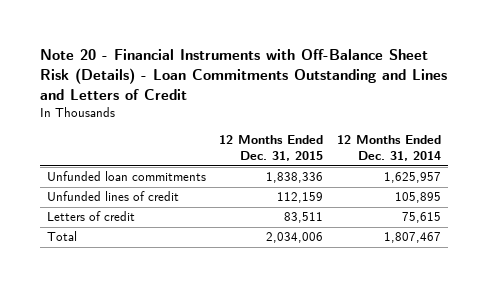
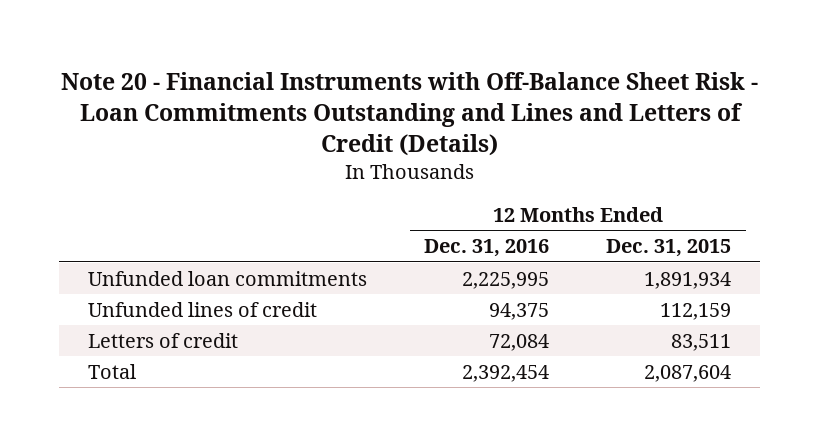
- Note 20 - Financial Instruments with Off-Balance Sheet Risk (Details) - Loan Commitments Outstanding and Lines and Letters of Credit
+ Note 20 - Financial Instruments with Off-Balance Sheet Risk - Loan Commitments Outstanding and Lines and Letters of Credit (Details)
- | 12 Months Ended Dec. 31, 2015 | 12 Months Ended Dec. 31, 2014
+ | 12 Months Ended Dec. 31, 2016 | 12 Months Ended Dec. 31, 2015
- Unfunded loan commitments | 1,838,336 | 1,625,957
+ Unfunded loan commitments | 2,225,995 | 1,891,934
- Total | 2,034,006 | 1,807,467
+ Total | 2,392,454 | 2,087,604

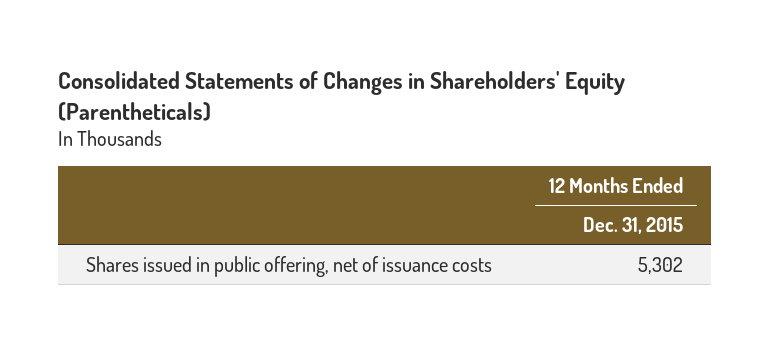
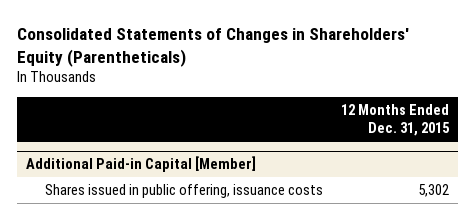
- Shares issued in public offering, net of issuance costs | 5,302
+ Additional Paid-in Capital [Member]
+ Shares issued in public offering, issuance costs | 5,302

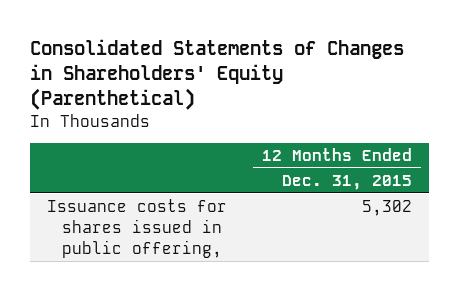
- Consolidated Statements of Changes in Shareholders' Equity (Parentheticals)
+ Consolidated Statements of Changes in Shareholders' Equity (Parenthetical)
- Additional Paid-in Capital [Member]
- Shares issued in public offering, issuance costs | 5,302
+ Issuance costs for shares issued in public offering, | 5,302

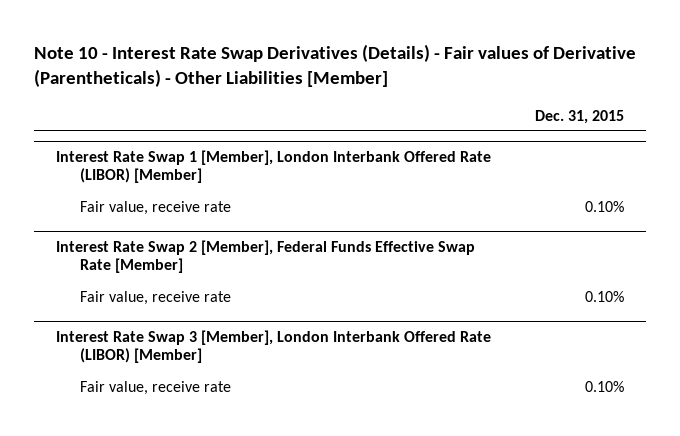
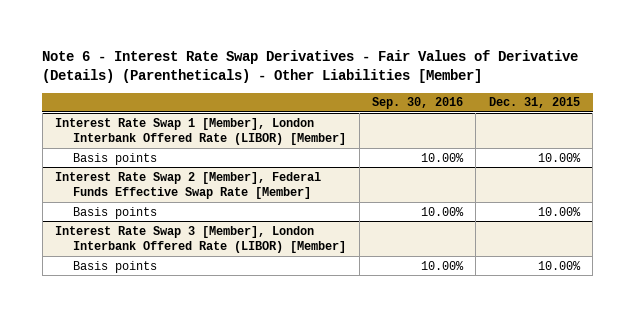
- Note 10 - Interest Rate Swap Derivatives (Details) - Fair values of Derivative (Parentheticals) - Other Liabilities [Member]
+ Note 6 - Interest Rate Swap Derivatives - Fair Values of Derivative (Details) (Parentheticals) - Other Liabilities [Member]
- | Dec. 31, 2015
+ | Sep. 30, 2016 | Dec. 31, 2015
@ Interest Rate Swap 1 [Member], London Interbank Offered Rate (LIBOR) [Member]
- Fair value, receive rate | 0.10%
+ Basis points | 10.00% | 10.00%
@ Interest Rate Swap 2 [Member], Federal Funds Effective Swap Rate [Member]
- Fair value, receive rate | 0.10%
+ Basis points | 10.00% | 10.00%
@ Interest Rate Swap 3 [Member], London Interbank Offered Rate (LIBOR) [Member]
- Fair value, receive rate | 0.10%
+ Basis points | 10.00% | 10.00%

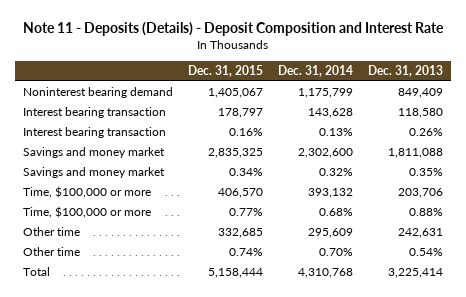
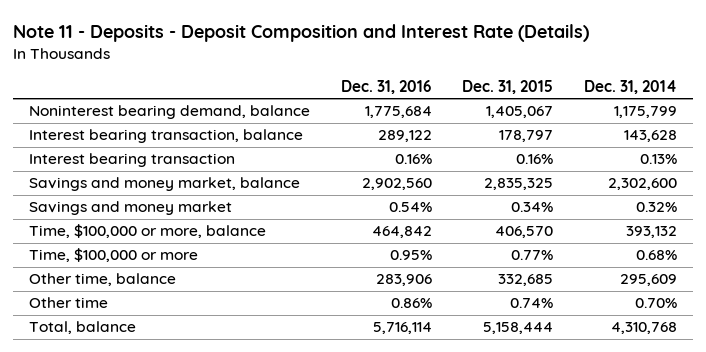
- Note 11 - Deposits (Details) - Deposit Composition and Interest Rate
+ Note 11 - Deposits - Deposit Composition and Interest Rate (Details)
- | Dec. 31, 2015 | Dec. 31, 2014 | Dec. 31, 2013
+ | Dec. 31, 2016 | Dec. 31, 2015 | Dec. 31, 2014
- Noninterest bearing demand | 1,405,067 | 1,175,799 | 849,409
- Interest bearing transaction | 178,797 | 143,628 | 118,580
+ Noninterest bearing demand, balance | 1,775,684 | 1,405,067 | 1,175,799
+ Interest bearing transaction, balance | 289,122 | 178,797 | 143,628
- Savings and money market | 2,835,325 | 2,302,600 | 1,811,088
+ Savings and money market, balance | 2,902,560 | 2,835,325 | 2,302,600
- Time, $100,000 or more | 406,570 | 393,132 | 203,706
+ Time, $100,000 or more, balance | 464,842 | 406,570 | 393,132
- Other time | 332,685 | 295,609 | 242,631
+ Other time, balance | 283,906 | 332,685 | 295,609
- Total | 5,158,444 | 4,310,768 | 3,225,414
+ Total, balance | 5,716,114 | 5,158,444 | 4,310,768

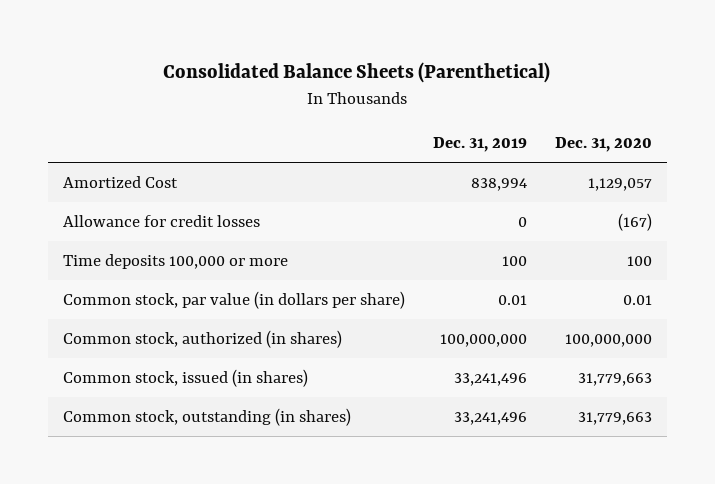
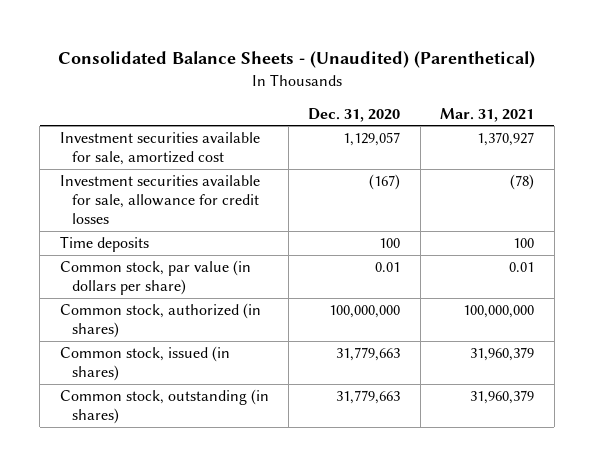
- Consolidated Balance Sheets (Parenthetical)
+ Consolidated Balance Sheets - (Unaudited) (Parenthetical)
- | Dec. 31, 2019 | Dec. 31, 2020
+ | Dec. 31, 2020 | Mar. 31, 2021
- Amortized Cost | 838,994 | 1,129,057
- Allowance for credit losses | 0 | (167)
- Time deposits 100,000 or more | 100 | 100
+ Investment securities available for sale, amortized cost | 1,129,057 | 1,370,927
+ Investment securities available for sale, allowance for credit losses | (167) | (78)
+ Time deposits | 100 | 100

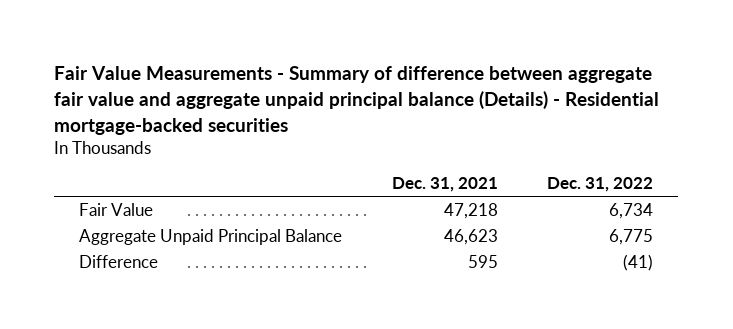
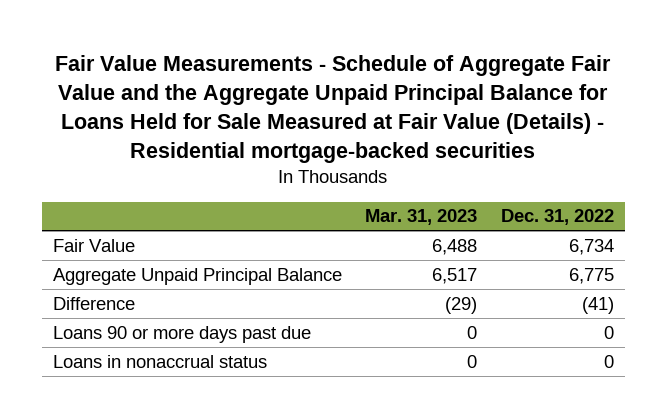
- Fair Value Measurements - Summary of difference between aggregate fair value and aggregate unpaid principal balance (Details) - Residential mortgage-backed securities
+ Fair Value Measurements - Schedule of Aggregate Fair Value and the Aggregate Unpaid Principal Balance for Loans Held for Sale Measured at Fair Value (Details) - Residential mortgage-backed securities
- | Dec. 31, 2021 | Dec. 31, 2022
+ | Mar. 31, 2023 | Dec. 31, 2022
+ Loans 90 or more days past due | 0 | 0
+ Loans in nonaccrual status | 0 | 0

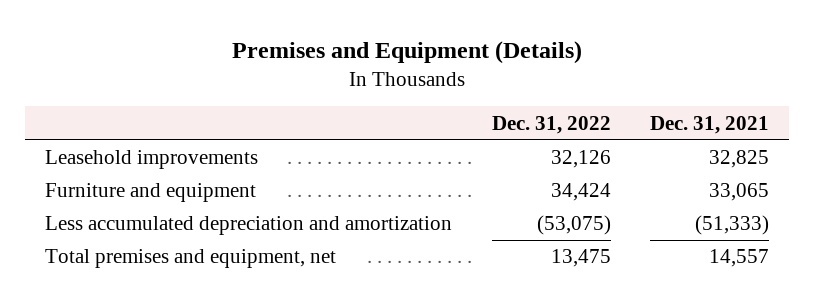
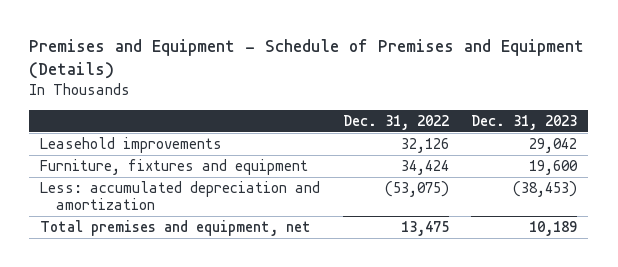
- Premises and Equipment (Details)
+ Premises and Equipment - Schedule of Premises and Equipment (Details)
- | Dec. 31, 2022 | Dec. 31, 2021
+ | Dec. 31, 2022 | Dec. 31, 2023
- Furniture and equipment | 34,424 | 33,065
- Less accumulated depreciation and amortization | (53,075) | (51,333)
+ Furniture, fixtures and equipment | 34,424 | 19,600
+ Less: accumulated depreciation and amortization | (53,075) | (38,453)

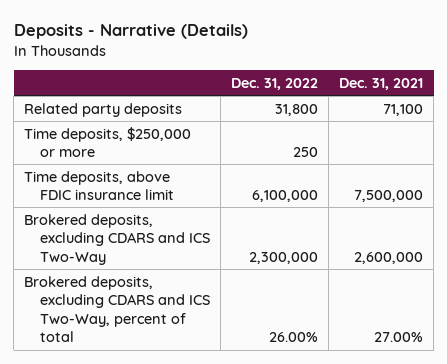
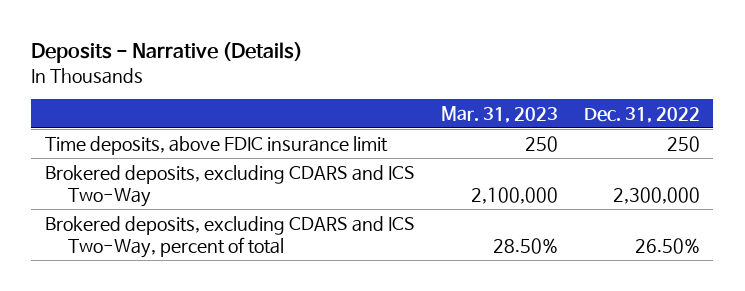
- | Dec. 31, 2022 | Dec. 31, 2021
+ | Mar. 31, 2023 | Dec. 31, 2022
- Related party deposits | 31,800 | 71,100
- Time deposits, $250,000 or more | 250 |
- Time deposits, above FDIC insurance limit | 6,100,000 | 7,500,000
+ Time deposits, above FDIC insurance limit | 250 | 250
- Brokered deposits, excluding CDARS and ICS Two-Way, percent of total | 26.00% | 27.00%
+ Brokered deposits, excluding CDARS and ICS Two-Way, percent of total | 28.50% | 26.50%

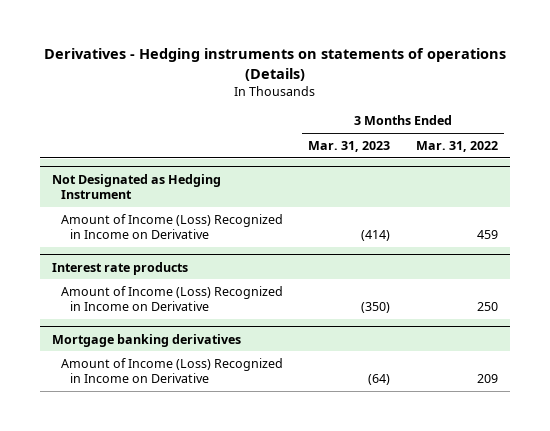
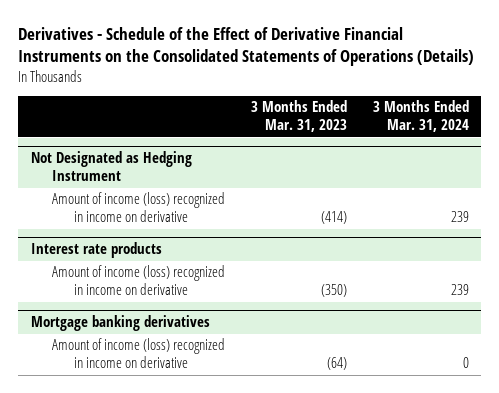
- Derivatives - Hedging instruments on statements of operations (Details)
+ Derivatives - Schedule of the Effect of Derivative Financial Instruments on the Consolidated Statements of Operations (Details)
- | 3 Months Ended Mar. 31, 2023 | 3 Months Ended Mar. 31, 2022
+ | 3 Months Ended Mar. 31, 2023 | 3 Months Ended Mar. 31, 2024
@ Not Designated as Hedging Instrument
- Amount of Income (Loss) Recognized in Income on Derivative | (414) | 459
+ Amount of income (loss) recognized in income on derivative | (414) | 239
@ Interest rate products
- Amount of Income (Loss) Recognized in Income on Derivative | (350) | 250
+ Amount of income (loss) recognized in income on derivative | (350) | 239
@ Mortgage banking derivatives
- Amount of Income (Loss) Recognized in Income on Derivative | (64) | 209
+ Amount of income (loss) recognized in income on derivative | (64) | 0

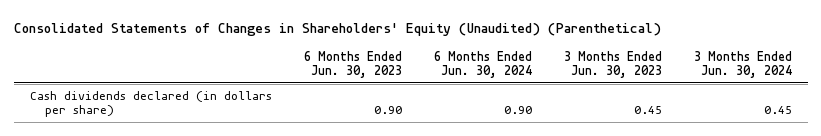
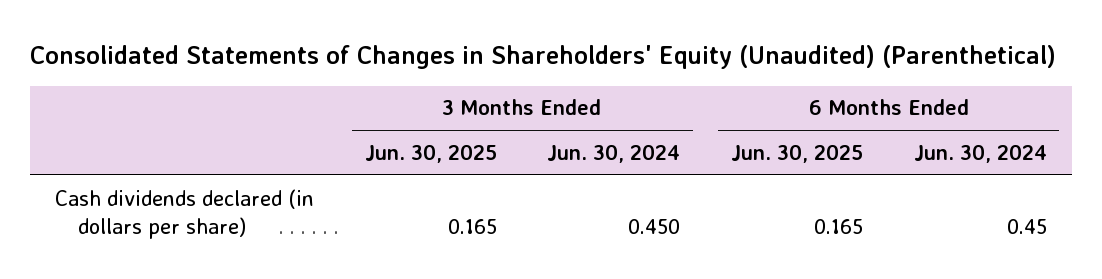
- | 6 Months Ended Jun. 30, 2023 | 6 Months Ended Jun. 30, 2024 | 3 Months Ended Jun. 30, 2023 | 3 Months Ended Jun. 30, 2024
+ | 3 Months Ended Jun. 30, 2025 | 3 Months Ended Jun. 30, 2024 | 6 Months Ended Jun. 30, 2025 | 6 Months Ended Jun. 30, 2024
- Cash dividends declared (in dollars per share) | 0.90 | 0.90 | 0.45 | 0.45
+ Cash dividends declared (in dollars per share) | 0.165 | 0.450 | 0.165 | 0.45

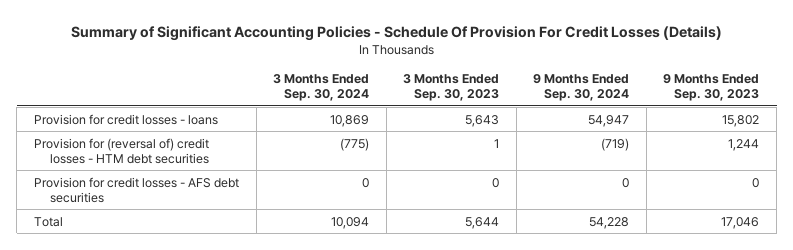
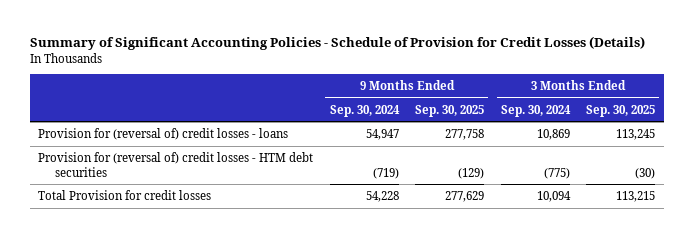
- Summary of Significant Accounting Policies - Schedule Of Provision For Credit Losses (Details)
+ Summary of Significant Accounting Policies - Schedule of Provision for Credit Losses (Details)
- | 3 Months Ended Sep. 30, 2024 | 3 Months Ended Sep. 30, 2023 | 9 Months Ended Sep. 30, 2024 | 9 Months Ended Sep. 30, 2023
+ | 9 Months Ended Sep. 30, 2024 | 9 Months Ended Sep. 30, 2025 | 3 Months Ended Sep. 30, 2024 | 3 Months Ended Sep. 30, 2025
- Provision for credit losses - loans | 10,869 | 5,643 | 54,947 | 15,802
+ Provision for (reversal of) credit losses - loans | 54,947 | 277,758 | 10,869 | 113,245
- Provision for credit losses - AFS debt securities | 0 | 0 | 0 | 0
- Total | 10,094 | 5,644 | 54,228 | 17,046
+ Total Provision for credit losses | 54,228 | 277,629 | 10,094 | 113,215

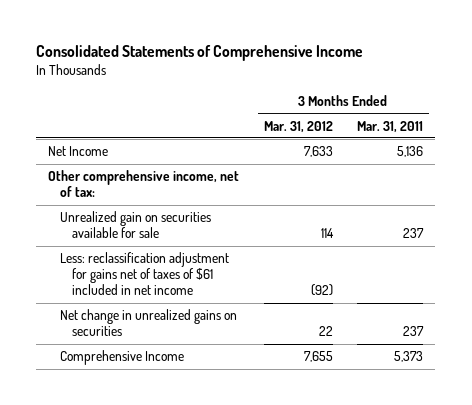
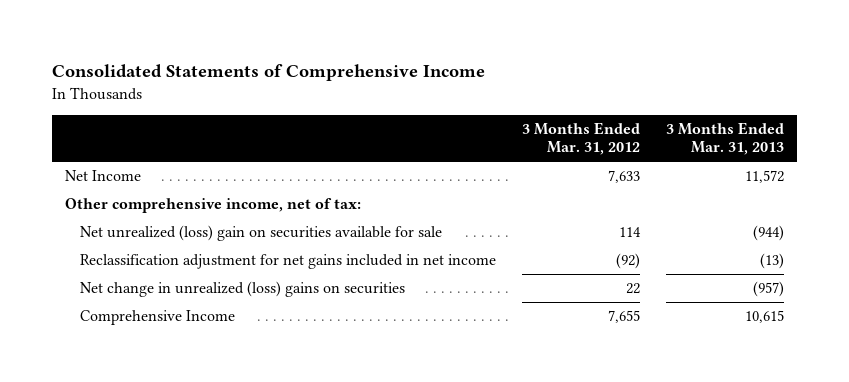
- | 3 Months Ended Mar. 31, 2012 | 3 Months Ended Mar. 31, 2011
+ | 3 Months Ended Mar. 31, 2012 | 3 Months Ended Mar. 31, 2013
- Unrealized gain on securities available for sale | 114 | 237
- Less: reclassification adjustment for gains net of taxes of $61 included in net income | (92) |
- Net change in unrealized gains on securities | 22 | 237
+ Net unrealized (loss) gain on securities available for sale | 114 | (944)
+ Reclassification adjustment for net gains included in net income | (92) | (13)
+ Net change in unrealized (loss) gains on securities | 22 | (957)

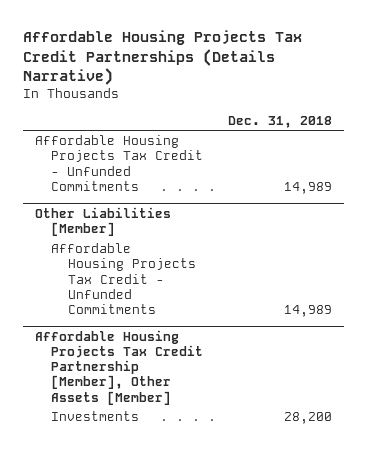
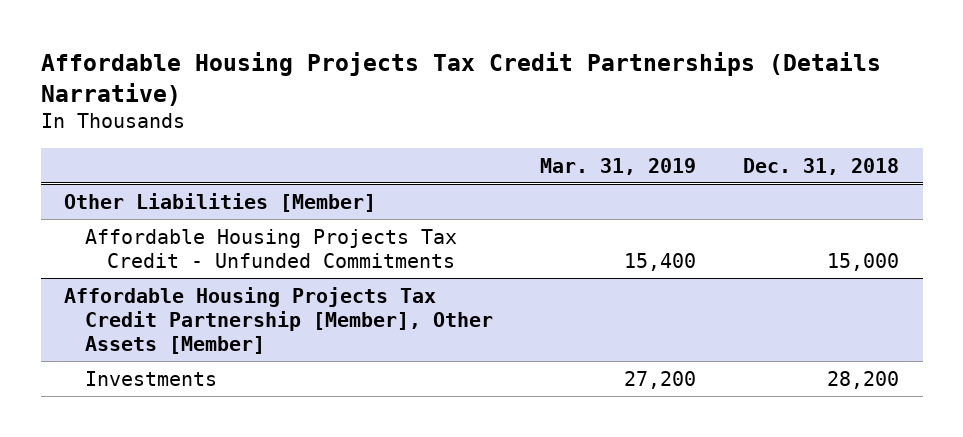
- | Dec. 31, 2018
+ | Mar. 31, 2019 | Dec. 31, 2018
- Affordable Housing Projects Tax Credit - Unfunded Commitments | 14,989
@ Other Liabilities [Member]
- Affordable Housing Projects Tax Credit - Unfunded Commitments | 14,989
+ Affordable Housing Projects Tax Credit - Unfunded Commitments | 15,400 | 15,000

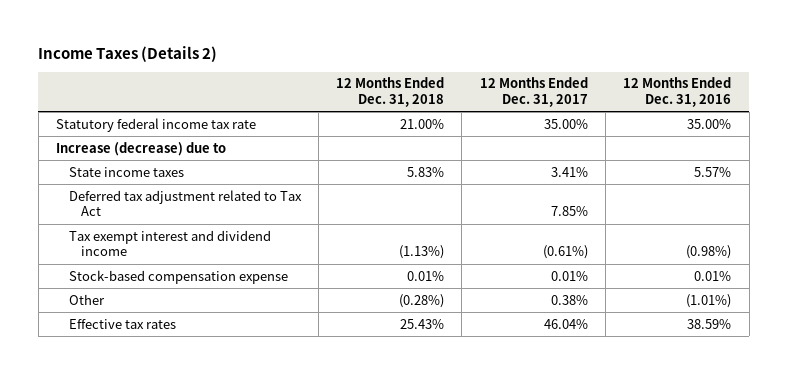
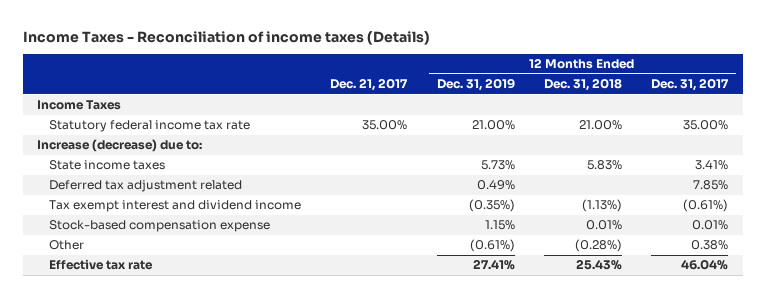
- Income Taxes (Details 2)
+ Income Taxes - Reconciliation of income taxes (Details)
- | 12 Months Ended Dec. 31, 2018 | 12 Months Ended Dec. 31, 2017 | 12 Months Ended Dec. 31, 2016
+ | Dec. 21, 2017 | 12 Months Ended Dec. 31, 2019 | 12 Months Ended Dec. 31, 2018 | 12 Months Ended Dec. 31, 2017
+ Income Taxes
- Increase (decrease) due to
+ Increase (decrease) due to:
- Deferred tax adjustment related to Tax Act | | 7.85% |
+ Deferred tax adjustment related | | 0.49% | | 7.85%
- Effective tax rates | 25.43% | 46.04% | 38.59%
+ Effective tax rate | | 27.41% | 25.43% | 46.04%

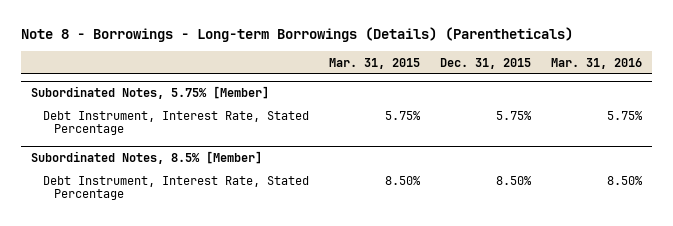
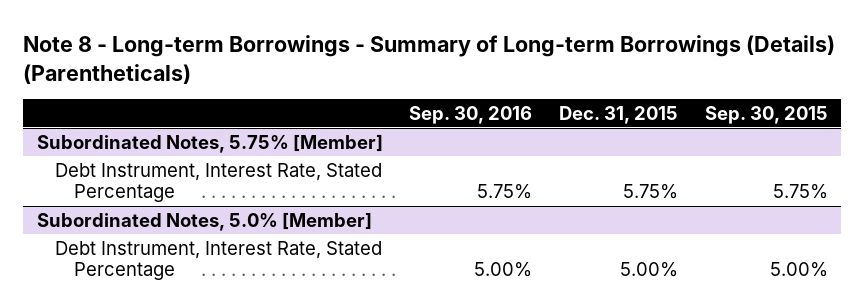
- Note 8 - Borrowings - Long-term Borrowings (Details) (Parentheticals)
+ Note 8 - Long-term Borrowings - Summary of Long-term Borrowings (Details) (Parentheticals)
- | Mar. 31, 2015 | Dec. 31, 2015 | Mar. 31, 2016
+ | Sep. 30, 2016 | Dec. 31, 2015 | Sep. 30, 2015
- Subordinated Notes, 8.5% [Member]
- Debt Instrument, Interest Rate, Stated Percentage | 8.50% | 8.50% | 8.50%
+ Subordinated Notes, 5.0% [Member]
+ Debt Instrument, Interest Rate, Stated Percentage | 5.00% | 5.00% | 5.00%

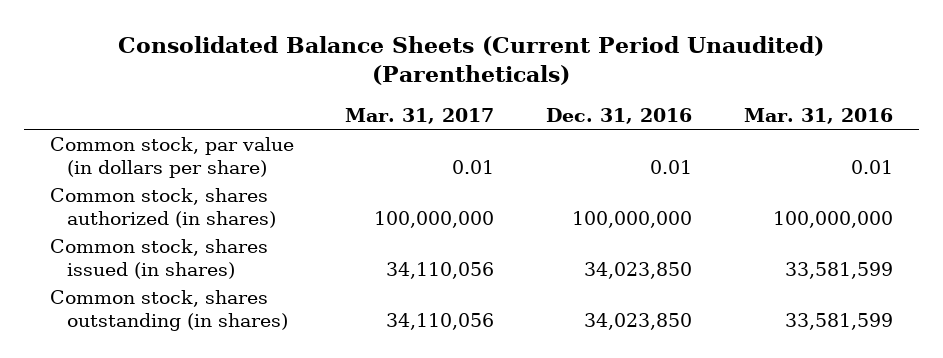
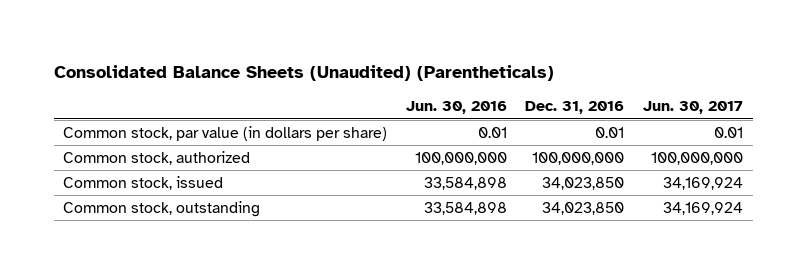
- Consolidated Balance Sheets (Current Period Unaudited) (Parentheticals)
+ Consolidated Balance Sheets (Unaudited) (Parentheticals)
- | Mar. 31, 2017 | Dec. 31, 2016 | Mar. 31, 2016
+ | Jun. 30, 2016 | Dec. 31, 2016 | Jun. 30, 2017
- Common stock, shares authorized (in shares) | 100,000,000 | 100,000,000 | 100,000,000
- Common stock, shares issued (in shares) | 34,110,056 | 34,023,850 | 33,581,599
- Common stock, shares outstanding (in shares) | 34,110,056 | 34,023,850 | 33,581,599
+ Common stock, authorized | 100,000,000 | 100,000,000 | 100,000,000
+ Common stock, issued | 33,584,898 | 34,023,850 | 34,169,924
+ Common stock, outstanding | 33,584,898 | 34,023,850 | 34,169,924

